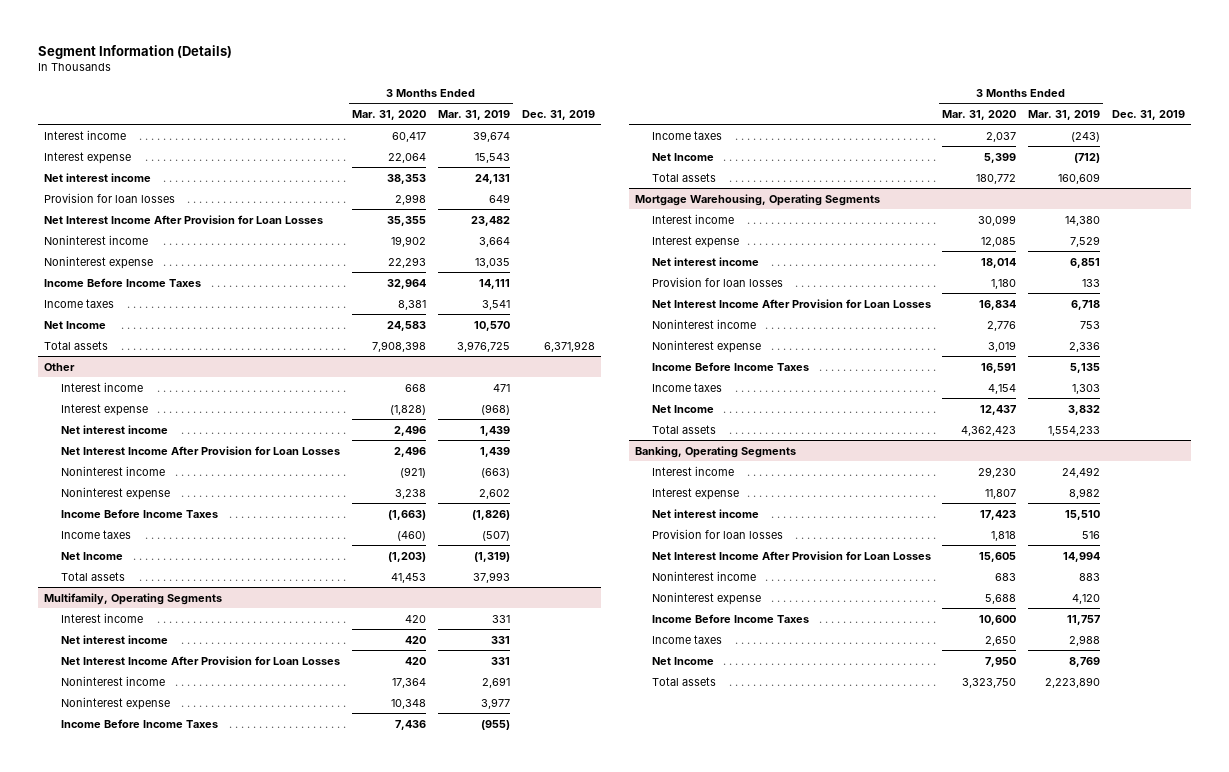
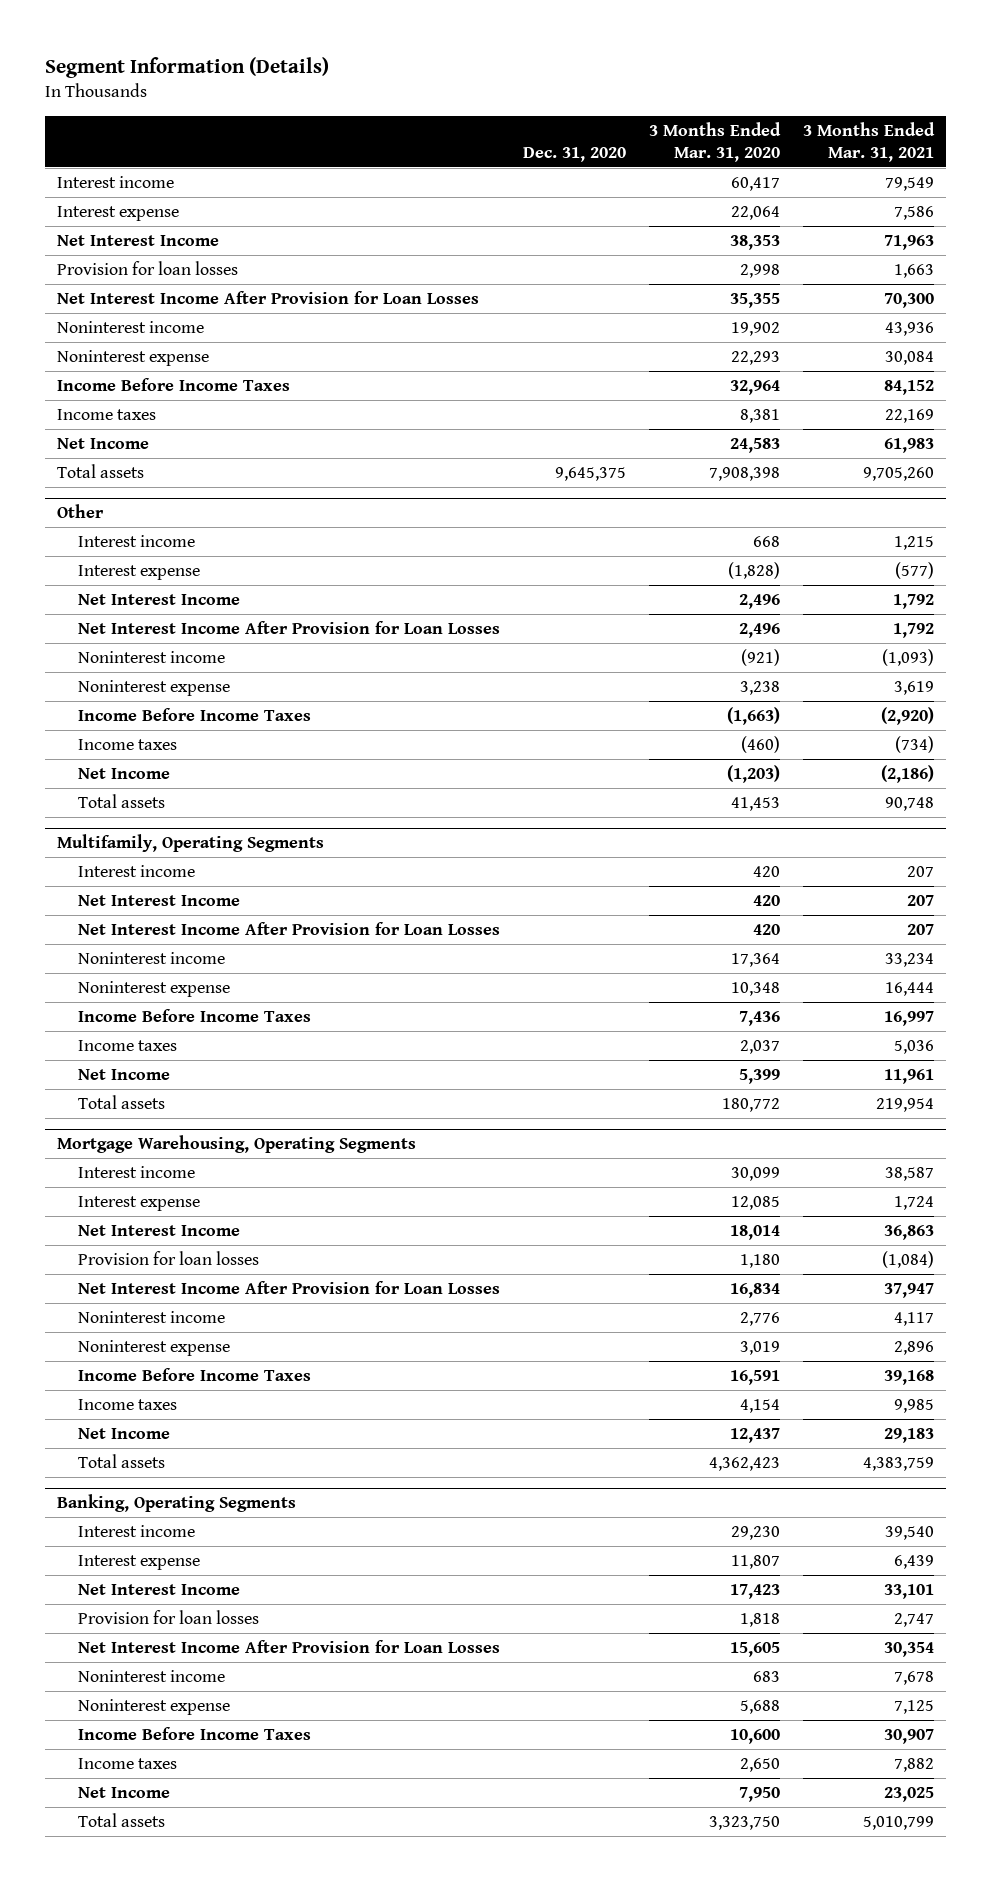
- | 3 Months Ended Mar. 31, 2020 | 3 Months Ended Mar. 31, 2019 | Dec. 31, 2019
+ | Dec. 31, 2020 | 3 Months Ended Mar. 31, 2020 | 3 Months Ended Mar. 31, 2021
- Net interest income | 38,353 | 24,131 |
+ Net Interest Income | | 38,353 | 71,963
@ Other
- Net interest income | 2,496 | 1,439 |
+ Net Interest Income | | 2,496 | 1,792
@ Multifamily, Operating Segments
- Net interest income | 420 | 331 |
+ Net Interest Income | | 420 | 207
@ Mortgage Warehousing, Operating Segments
- Net interest income | 18,014 | 6,851 |
+ Net Interest Income | | 18,014 | 36,863
@ Banking, Operating Segments
- Net interest income | 17,423 | 15,510 |
+ Net Interest Income | | 17,423 | 33,101

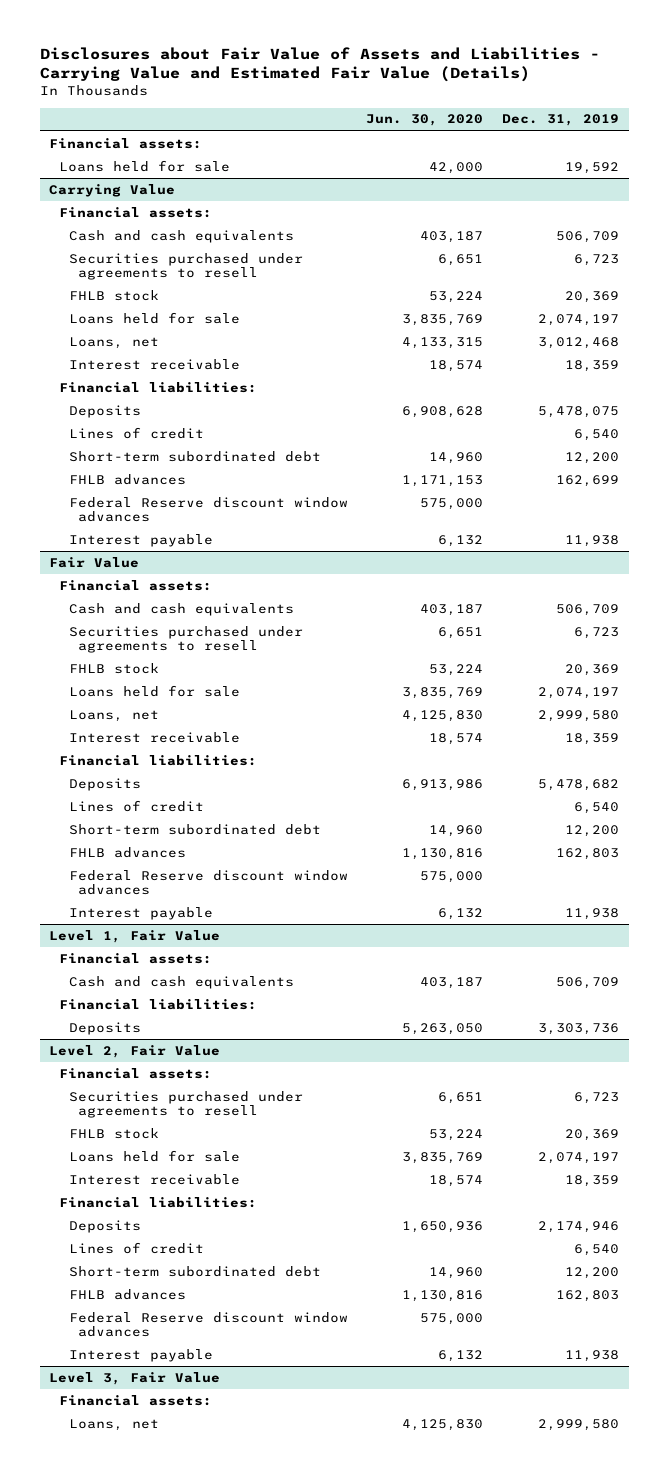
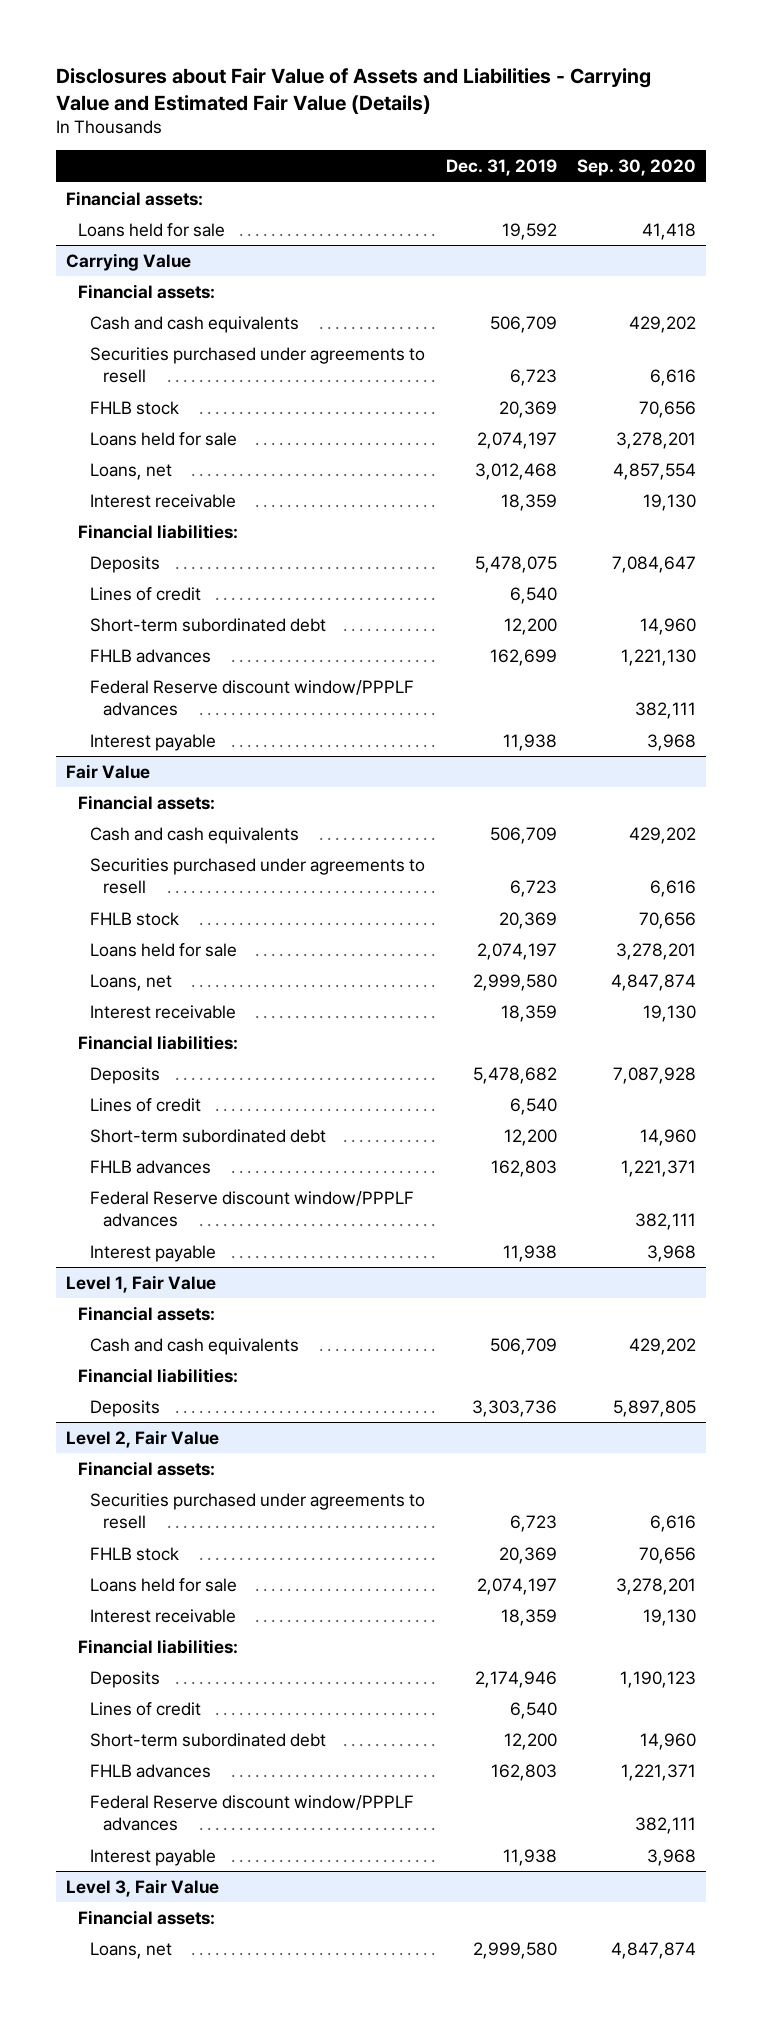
- | Jun. 30, 2020 | Dec. 31, 2019
+ | Dec. 31, 2019 | Sep. 30, 2020
@ Carrying Value
- Federal Reserve discount window advances | 575,000 |
+ Federal Reserve discount window/PPPLF advances | | 382,111
@ Fair Value
- Federal Reserve discount window advances | 575,000 |
+ Federal Reserve discount window/PPPLF advances | | 382,111
@ Level 2, Fair Value
- Federal Reserve discount window advances | 575,000 |
+ Federal Reserve discount window/PPPLF advances | | 382,111

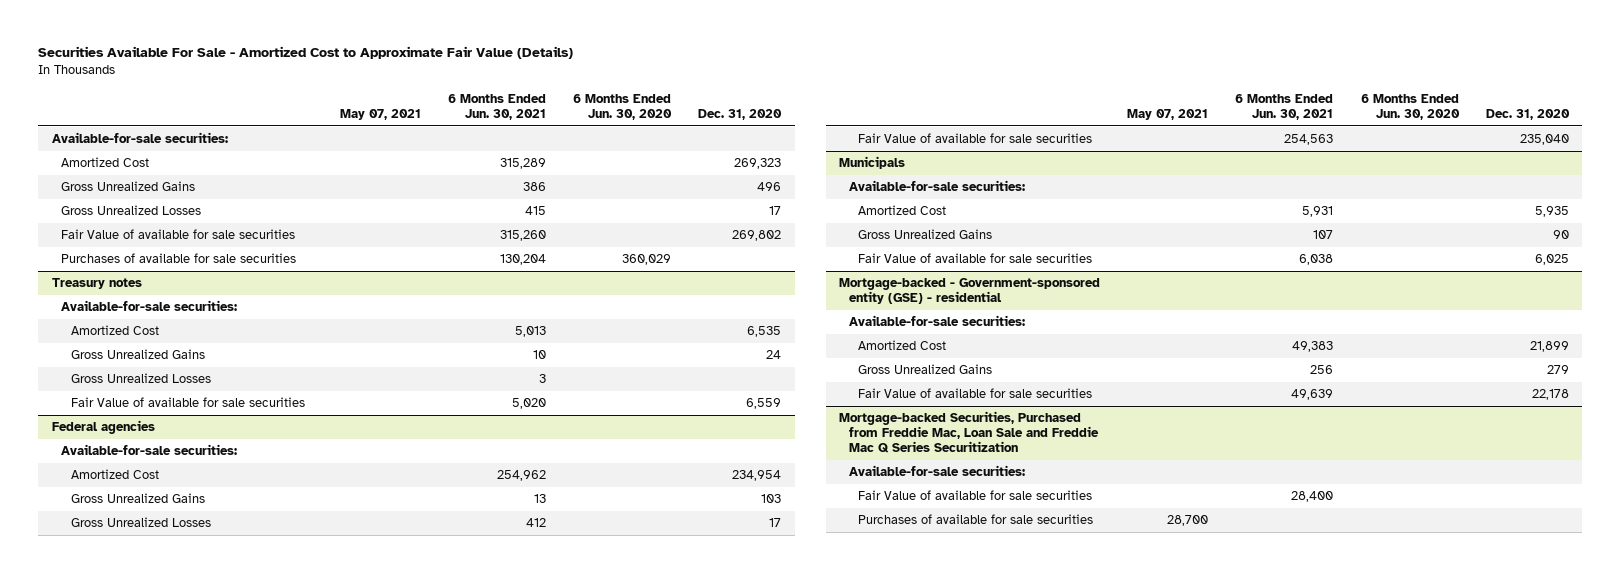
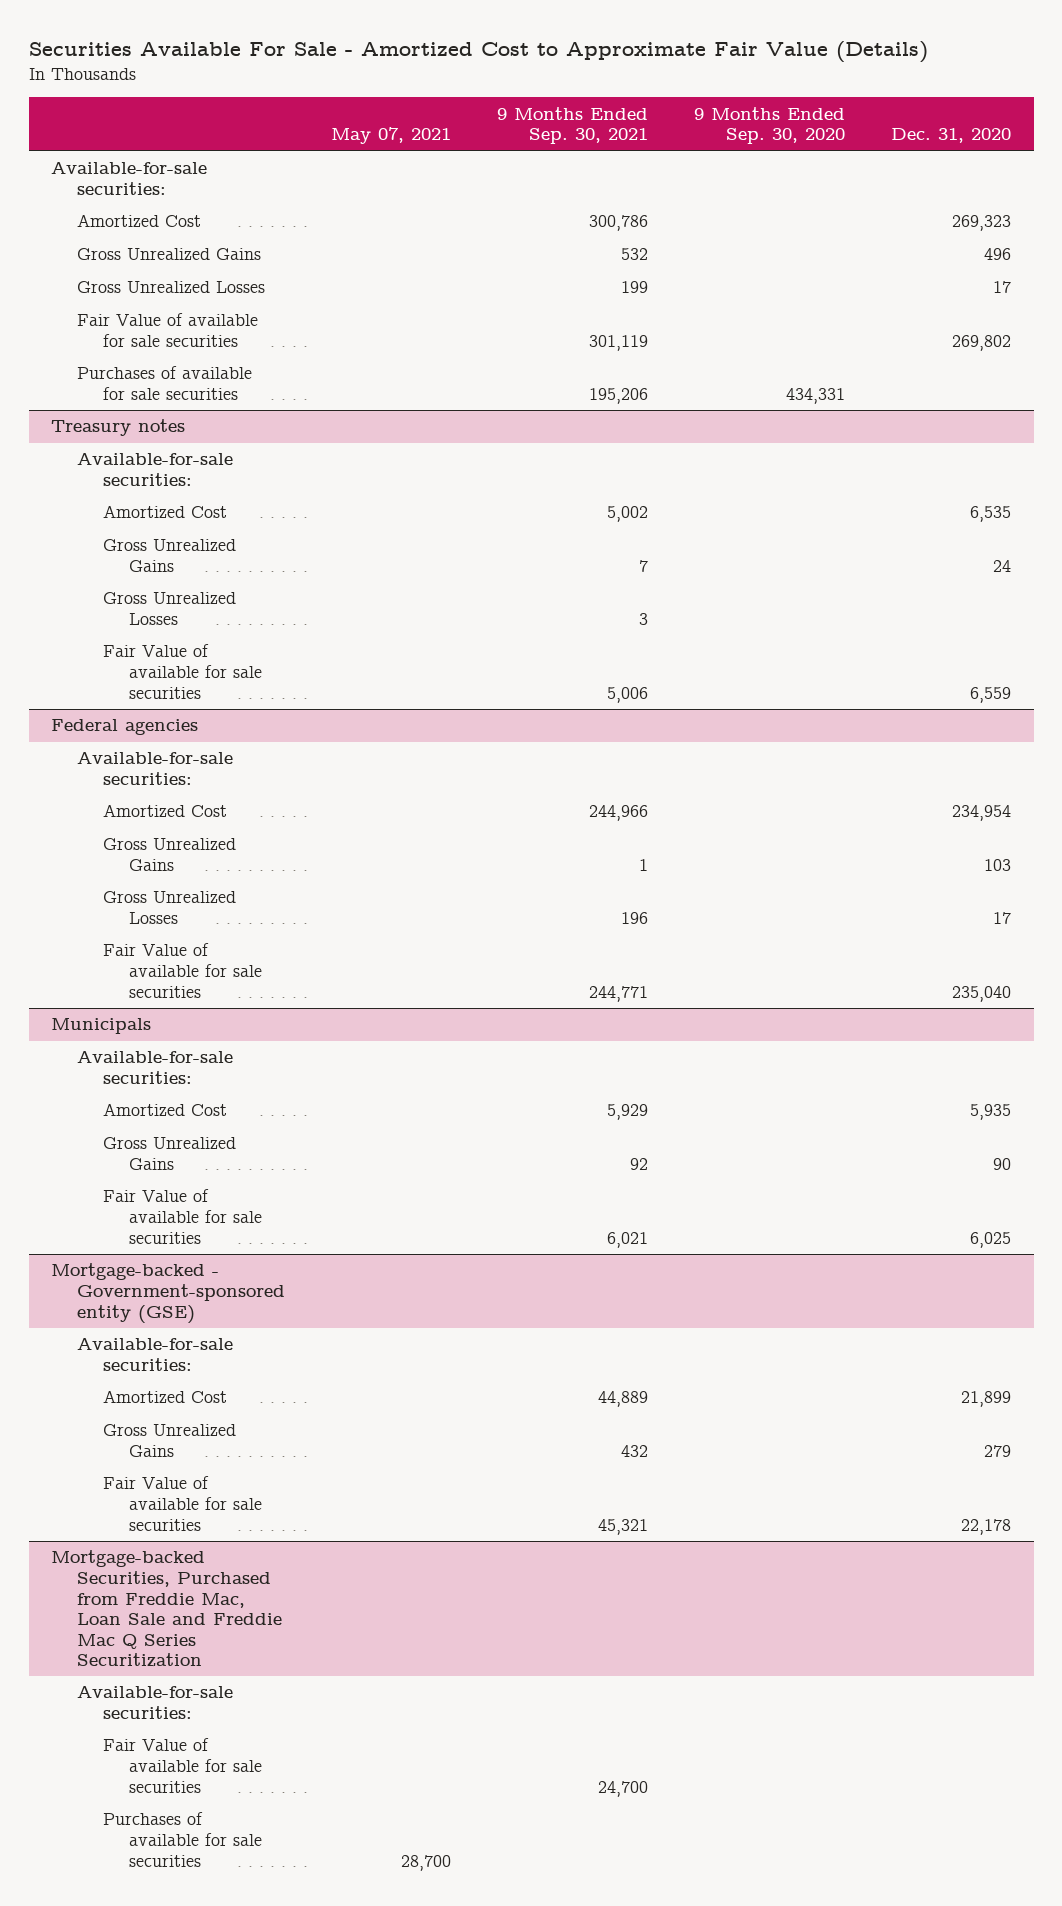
- | May 07, 2021 | 6 Months Ended Jun. 30, 2021 | 6 Months Ended Jun. 30, 2020 | Dec. 31, 2020
+ | May 07, 2021 | 9 Months Ended Sep. 30, 2021 | 9 Months Ended Sep. 30, 2020 | Dec. 31, 2020
- Mortgage-backed - Government-sponsored entity (GSE) - residential
+ Mortgage-backed - Government-sponsored entity (GSE)

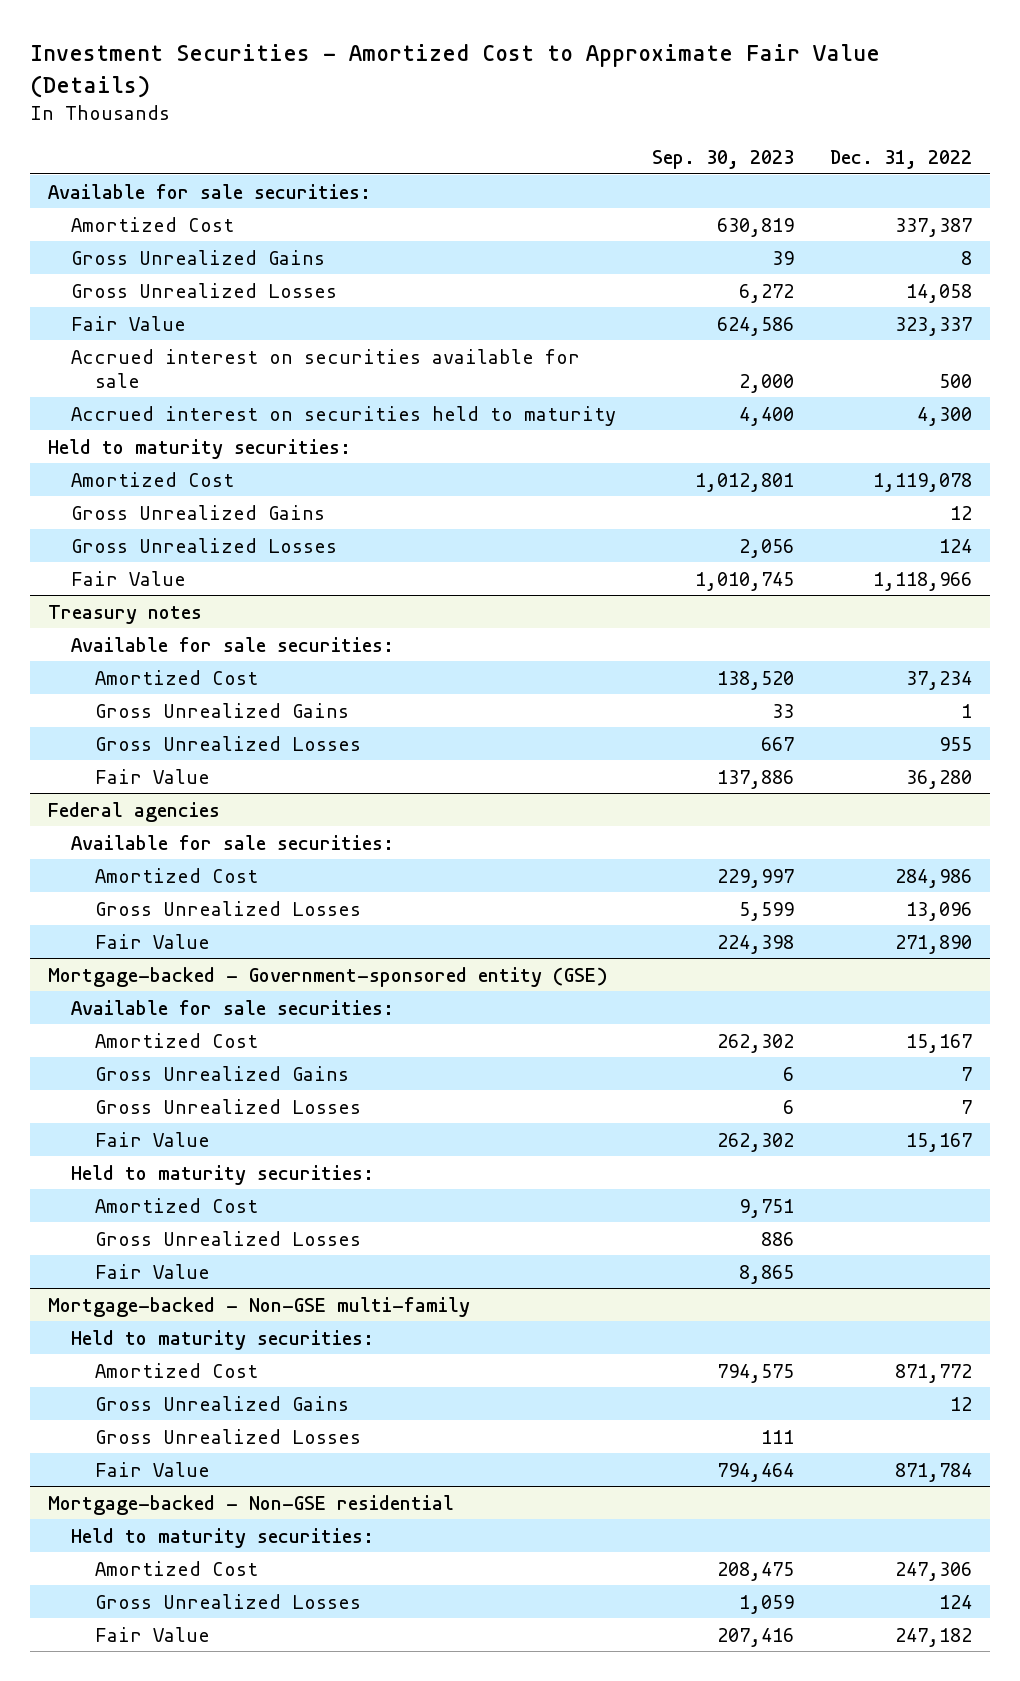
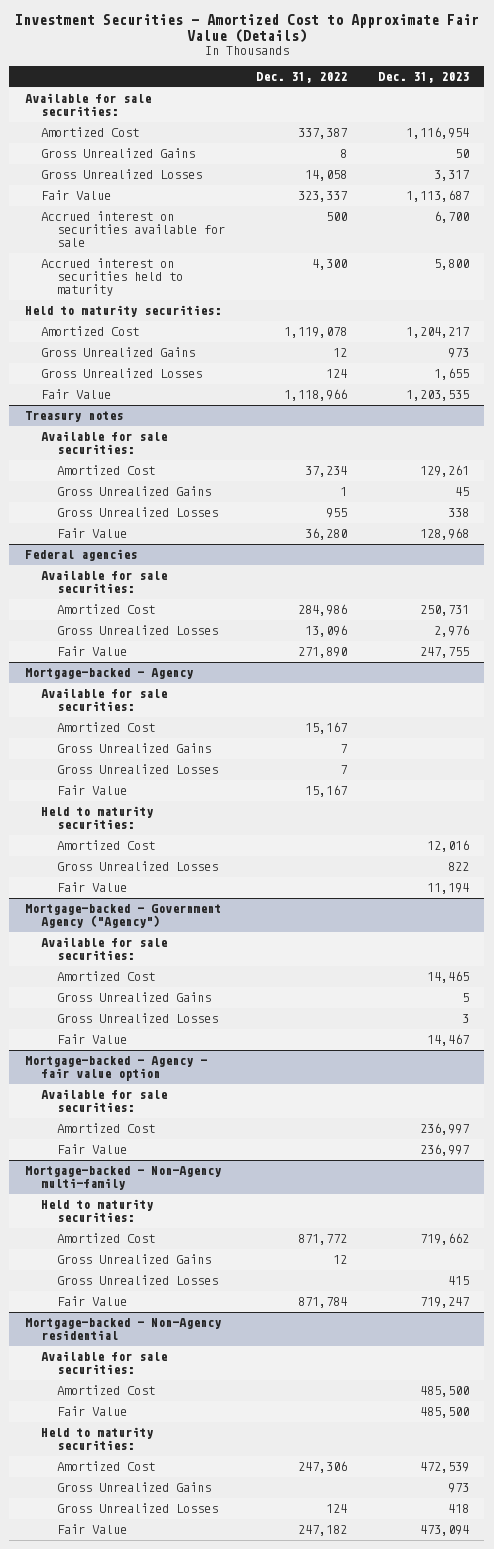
- | Sep. 30, 2023 | Dec. 31, 2022
+ | Dec. 31, 2022 | Dec. 31, 2023
- Mortgage-backed - Government-sponsored entity (GSE)
+ Mortgage-backed - Agency
- Mortgage-backed - Non-GSE multi-family
+ Mortgage-backed - Government Agency ("Agency")
+ Available for sale securities:
+ Amortized Cost | | 14,465
+ Gross Unrealized Gains | | 5
+ Gross Unrealized Losses | | 3
+ Fair Value | | 14,467
+ Mortgage-backed - Agency - fair value option
+ Available for sale securities:
+ Amortized Cost | | 236,997
+ Fair Value | | 236,997
+ Mortgage-backed - Non-Agency multi-family
- Mortgage-backed - Non-GSE residential
+ Mortgage-backed - Non-Agency residential
+ Available for sale securities:
+ Amortized Cost | | 485,500
+ Fair Value | | 485,500
+ Gross Unrealized Gains | | 973

